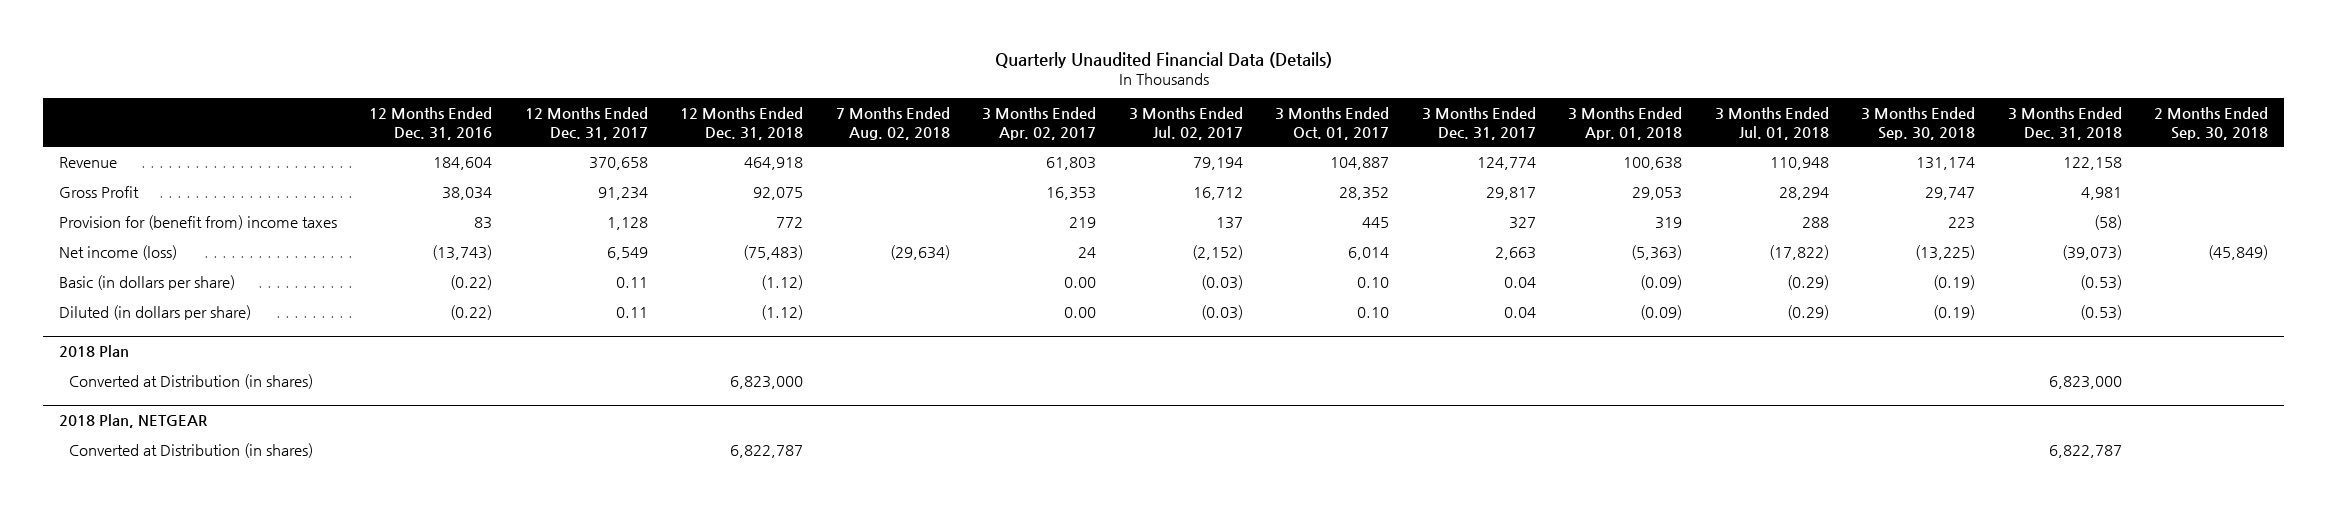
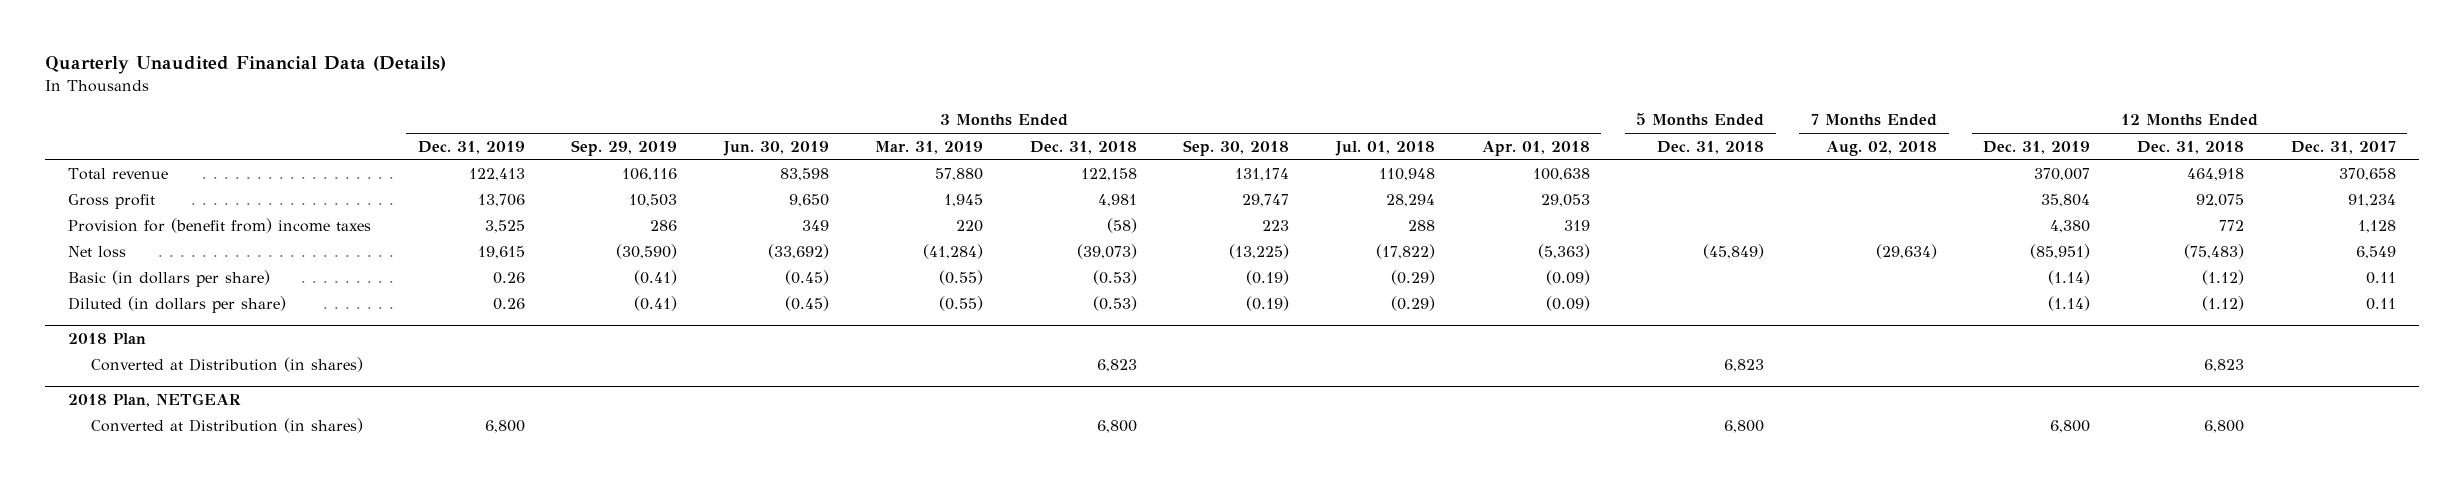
- | 12 Months Ended Dec. 31, 2016 | 12 Months Ended Dec. 31, 2017 | 12 Months Ended Dec. 31, 2018 | 7 Months Ended Aug. 02, 2018 | 3 Months Ended Apr. 02, 2017 | 3 Months Ended Jul. 02, 2017 | 3 Months Ended Oct. 01, 2017 | 3 Months Ended Dec. 31, 2017 | 3 Months Ended Apr. 01, 2018 | 3 Months Ended Jul. 01, 2018 | 3 Months Ended Sep. 30, 2018 | 3 Months Ended Dec. 31, 2018 | 2 Months Ended Sep. 30, 2018
+ | 3 Months Ended Dec. 31, 2019 | 3 Months Ended Sep. 29, 2019 | 3 Months Ended Jun. 30, 2019 | 3 Months Ended Mar. 31, 2019 | 3 Months Ended Dec. 31, 2018 | 3 Months Ended Sep. 30, 2018 | 3 Months Ended Jul. 01, 2018 | 3 Months Ended Apr. 01, 2018 | 5 Months Ended Dec. 31, 2018 | 7 Months Ended Aug. 02, 2018 | 12 Months Ended Dec. 31, 2019 | 12 Months Ended Dec. 31, 2018 | 12 Months Ended Dec. 31, 2017
- Revenue | 184,604 | 370,658 | 464,918 | | 61,803 | 79,194 | 104,887 | 124,774 | 100,638 | 110,948 | 131,174 | 122,158 |
- Gross Profit | 38,034 | 91,234 | 92,075 | | 16,353 | 16,712 | 28,352 | 29,817 | 29,053 | 28,294 | 29,747 | 4,981 |
+ Total revenue | 122,413 | 106,116 | 83,598 | 57,880 | 122,158 | 131,174 | 110,948 | 100,638 | | | 370,007 | 464,918 | 370,658
+ Gross profit | 13,706 | 10,503 | 9,650 | 1,945 | 4,981 | 29,747 | 28,294 | 29,053 | | | 35,804 | 92,075 | 91,234
- Net income (loss) | (13,743) | 6,549 | (75,483) | (29,634) | 24 | (2,152) | 6,014 | 2,663 | (5,363) | (17,822) | (13,225) | (39,073) | (45,849)
+ Net loss | 19,615 | (30,590) | (33,692) | (41,284) | (39,073) | (13,225) | (17,822) | (5,363) | (45,849) | (29,634) | (85,951) | (75,483) | 6,549
@ 2018 Plan
- Converted at Distribution (in shares) | | | 6,823,000 | | | | | | | | | 6,823,000 |
+ Converted at Distribution (in shares) | | | | | 6,823 | | | | 6,823 | | | 6,823 |
@ 2018 Plan, NETGEAR
- Converted at Distribution (in shares) | | | 6,822,787 | | | | | | | | | 6,822,787 |
+ Converted at Distribution (in shares) | 6,800 | | | | 6,800 | | | | 6,800 | | 6,800 | 6,800 |

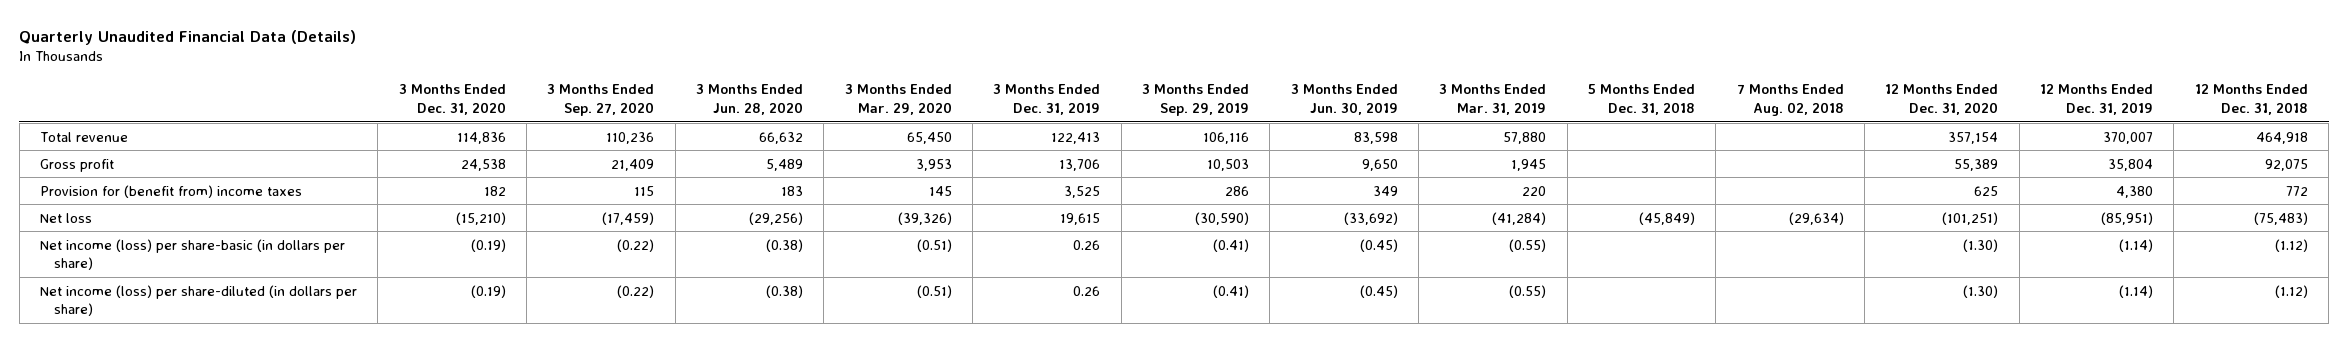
- | 3 Months Ended Dec. 31, 2019 | 3 Months Ended Sep. 29, 2019 | 3 Months Ended Jun. 30, 2019 | 3 Months Ended Mar. 31, 2019 | 3 Months Ended Dec. 31, 2018 | 3 Months Ended Sep. 30, 2018 | 3 Months Ended Jul. 01, 2018 | 3 Months Ended Apr. 01, 2018 | 5 Months Ended Dec. 31, 2018 | 7 Months Ended Aug. 02, 2018 | 12 Months Ended Dec. 31, 2019 | 12 Months Ended Dec. 31, 2018 | 12 Months Ended Dec. 31, 2017
+ | 3 Months Ended Dec. 31, 2020 | 3 Months Ended Sep. 27, 2020 | 3 Months Ended Jun. 28, 2020 | 3 Months Ended Mar. 29, 2020 | 3 Months Ended Dec. 31, 2019 | 3 Months Ended Sep. 29, 2019 | 3 Months Ended Jun. 30, 2019 | 3 Months Ended Mar. 31, 2019 | 5 Months Ended Dec. 31, 2018 | 7 Months Ended Aug. 02, 2018 | 12 Months Ended Dec. 31, 2020 | 12 Months Ended Dec. 31, 2019 | 12 Months Ended Dec. 31, 2018
- Basic (in dollars per share) | 0.26 | (0.41) | (0.45) | (0.55) | (0.53) | (0.19) | (0.29) | (0.09) | | | (1.14) | (1.12) | 0.11
- Diluted (in dollars per share) | 0.26 | (0.41) | (0.45) | (0.55) | (0.53) | (0.19) | (0.29) | (0.09) | | | (1.14) | (1.12) | 0.11
- 2018 Plan
- Converted at Distribution (in shares) | | | | | 6,823 | | | | 6,823 | | | 6,823 |
- 2018 Plan, NETGEAR
- Converted at Distribution (in shares) | 6,800 | | | | 6,800 | | | | 6,800 | | 6,800 | 6,800 |
+ Net income (loss) per share-basic (in dollars per share) | (0.19) | (0.22) | (0.38) | (0.51) | 0.26 | (0.41) | (0.45) | (0.55) | | | (1.30) | (1.14) | (1.12)
+ Net income (loss) per share-diluted (in dollars per share) | (0.19) | (0.22) | (0.38) | (0.51) | 0.26 | (0.41) | (0.45) | (0.55) | | | (1.30) | (1.14) | (1.12)

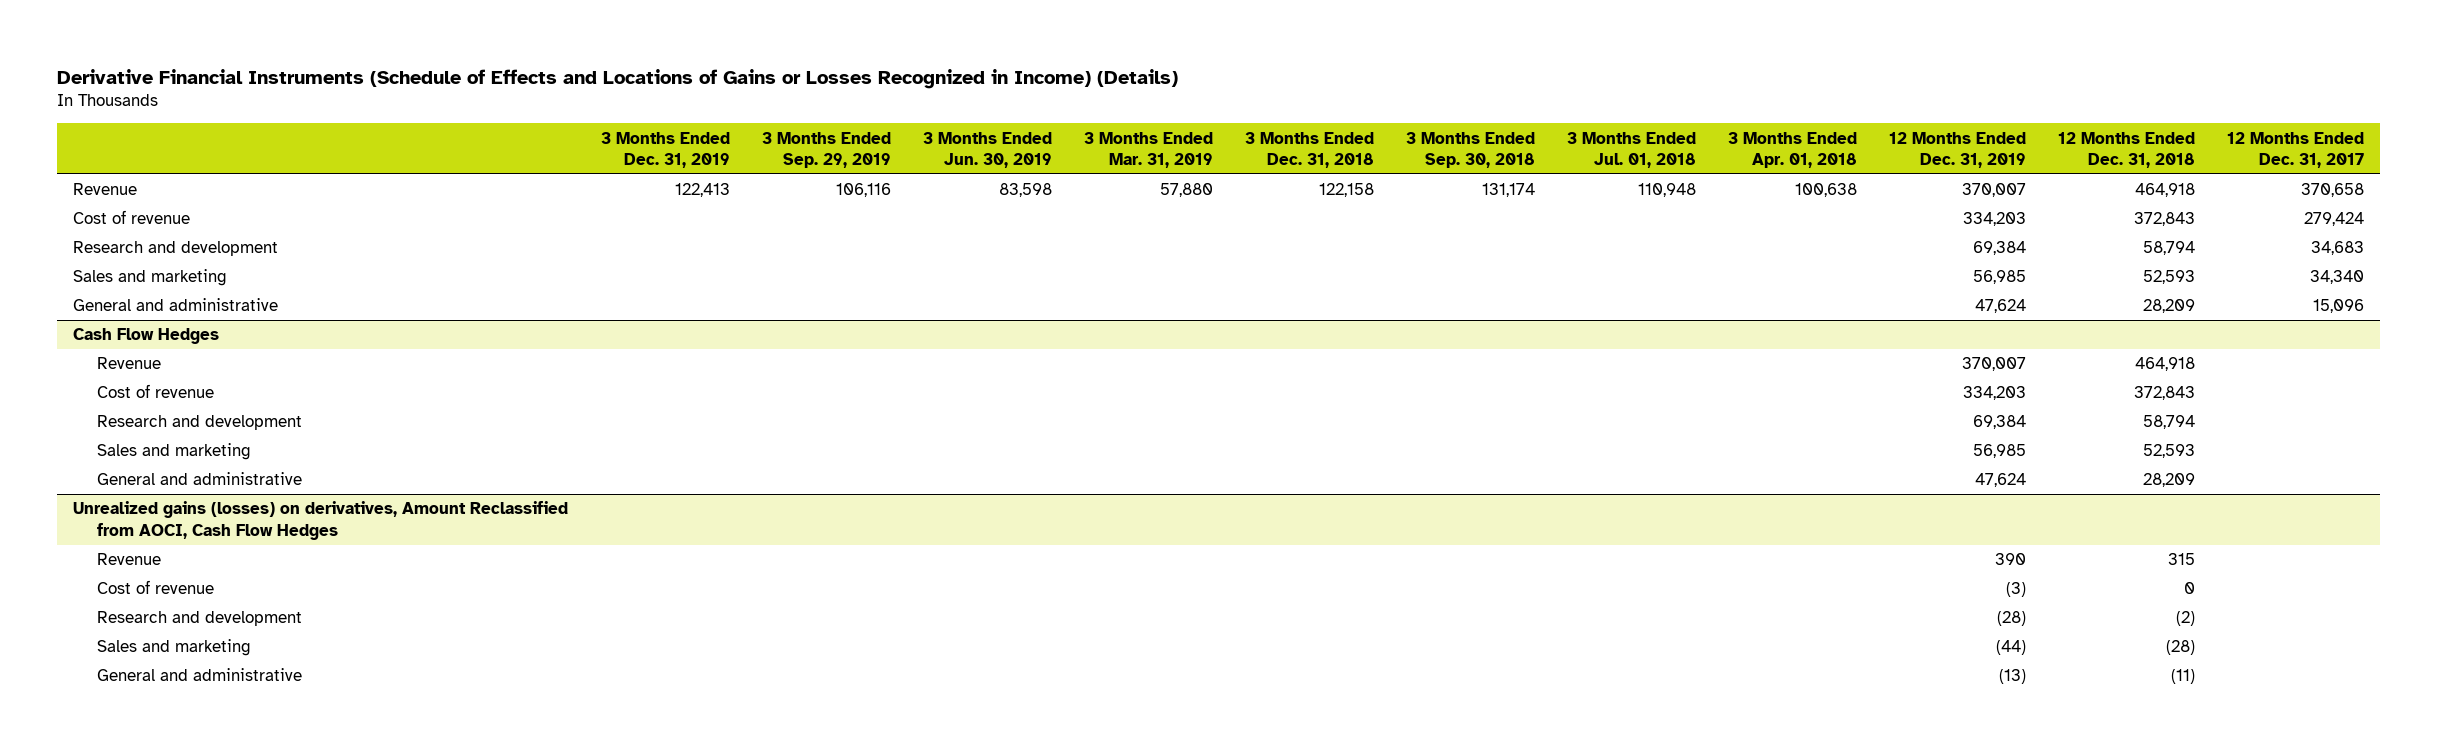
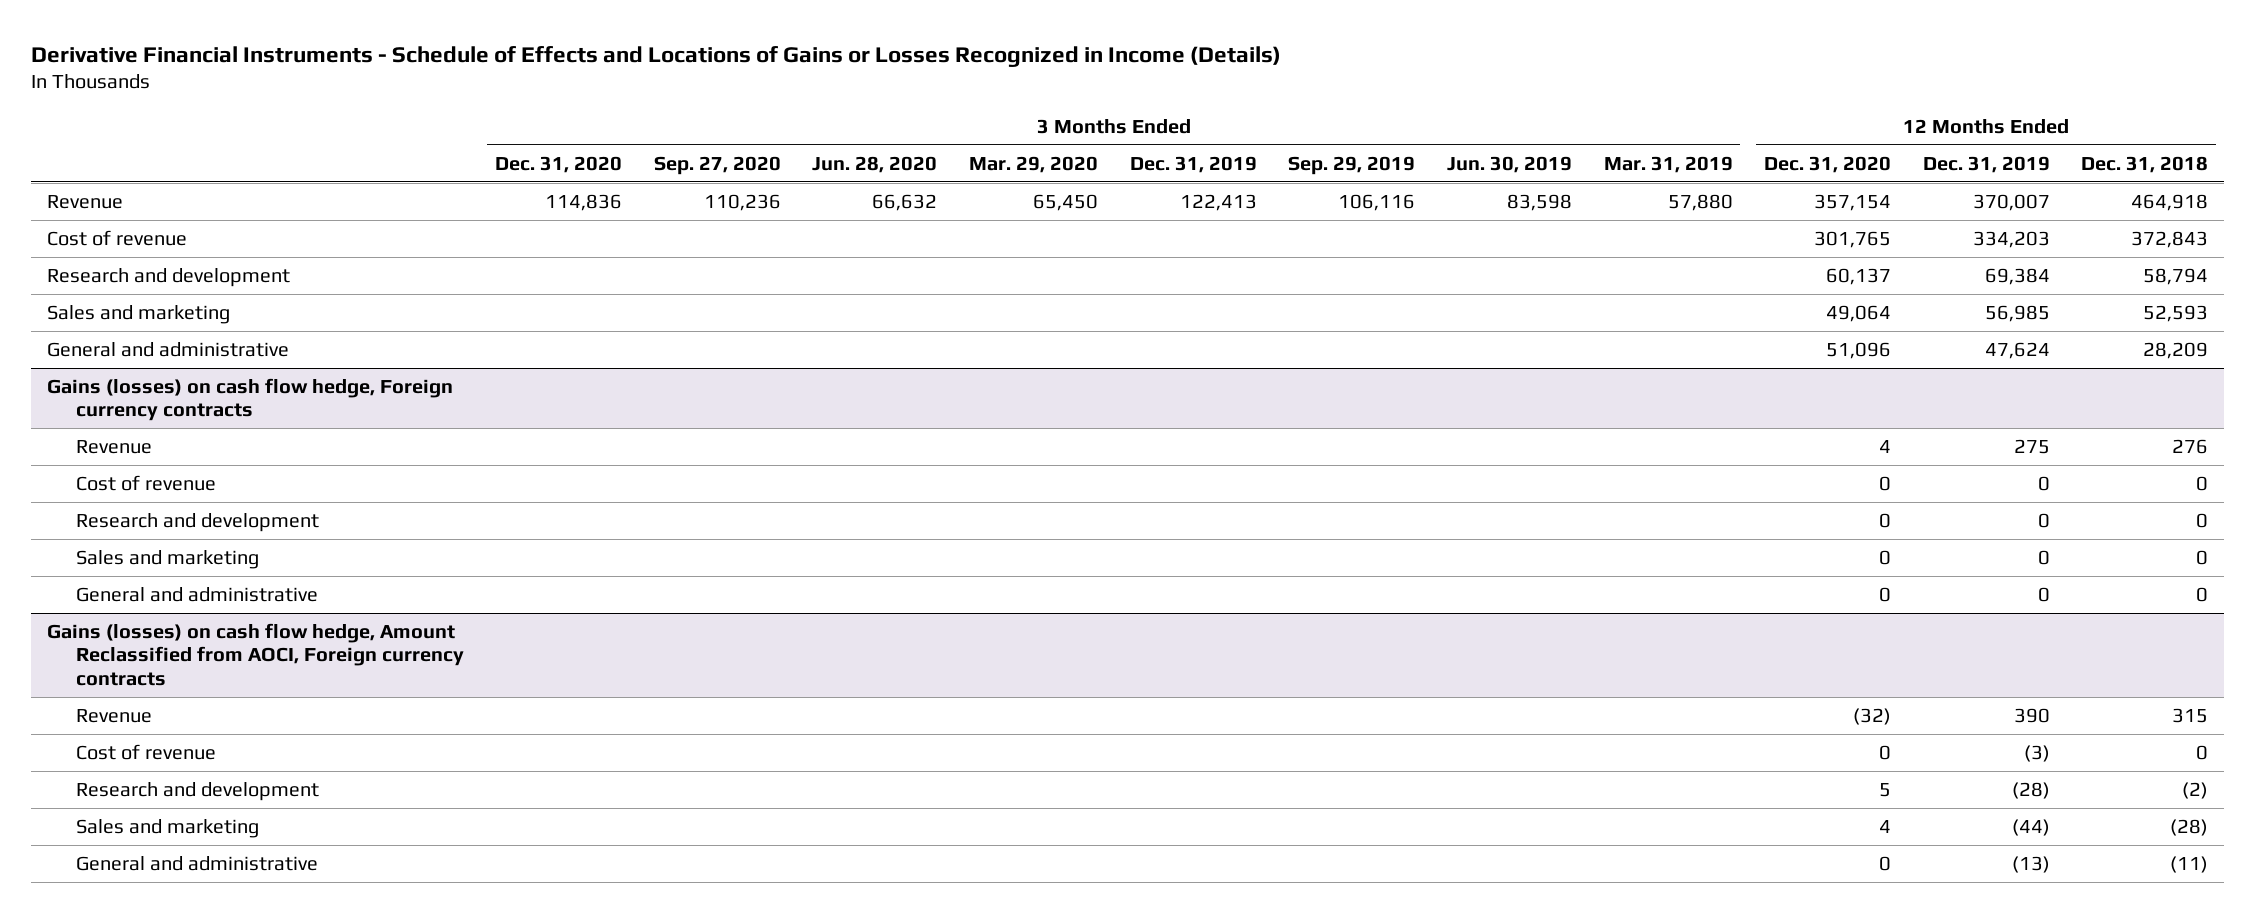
- Derivative Financial Instruments (Schedule of Effects and Locations of Gains or Losses Recognized in Income) (Details)
+ Derivative Financial Instruments - Schedule of Effects and Locations of Gains or Losses Recognized in Income (Details)
- | 3 Months Ended Dec. 31, 2019 | 3 Months Ended Sep. 29, 2019 | 3 Months Ended Jun. 30, 2019 | 3 Months Ended Mar. 31, 2019 | 3 Months Ended Dec. 31, 2018 | 3 Months Ended Sep. 30, 2018 | 3 Months Ended Jul. 01, 2018 | 3 Months Ended Apr. 01, 2018 | 12 Months Ended Dec. 31, 2019 | 12 Months Ended Dec. 31, 2018 | 12 Months Ended Dec. 31, 2017
+ | 3 Months Ended Dec. 31, 2020 | 3 Months Ended Sep. 27, 2020 | 3 Months Ended Jun. 28, 2020 | 3 Months Ended Mar. 29, 2020 | 3 Months Ended Dec. 31, 2019 | 3 Months Ended Sep. 29, 2019 | 3 Months Ended Jun. 30, 2019 | 3 Months Ended Mar. 31, 2019 | 12 Months Ended Dec. 31, 2020 | 12 Months Ended Dec. 31, 2019 | 12 Months Ended Dec. 31, 2018
- Cash Flow Hedges
- Revenue | | | | | | | | | 370,007 | 464,918 |
- Cost of revenue | | | | | | | | | 334,203 | 372,843 |
- Research and development | | | | | | | | | 69,384 | 58,794 |
- Sales and marketing | | | | | | | | | 56,985 | 52,593 |
- General and administrative | | | | | | | | | 47,624 | 28,209 |
- Unrealized gains (losses) on derivatives, Amount Reclassified from AOCI, Cash Flow Hedges
+ Gains (losses) on cash flow hedge, Foreign currency contracts
+ Revenue | | | | | | | | | 4 | 275 | 276
+ Cost of revenue | | | | | | | | | 0 | 0 | 0
+ Research and development | | | | | | | | | 0 | 0 | 0
+ Sales and marketing | | | | | | | | | 0 | 0 | 0
+ General and administrative | | | | | | | | | 0 | 0 | 0
+ Gains (losses) on cash flow hedge, Amount Reclassified from AOCI, Foreign currency contracts

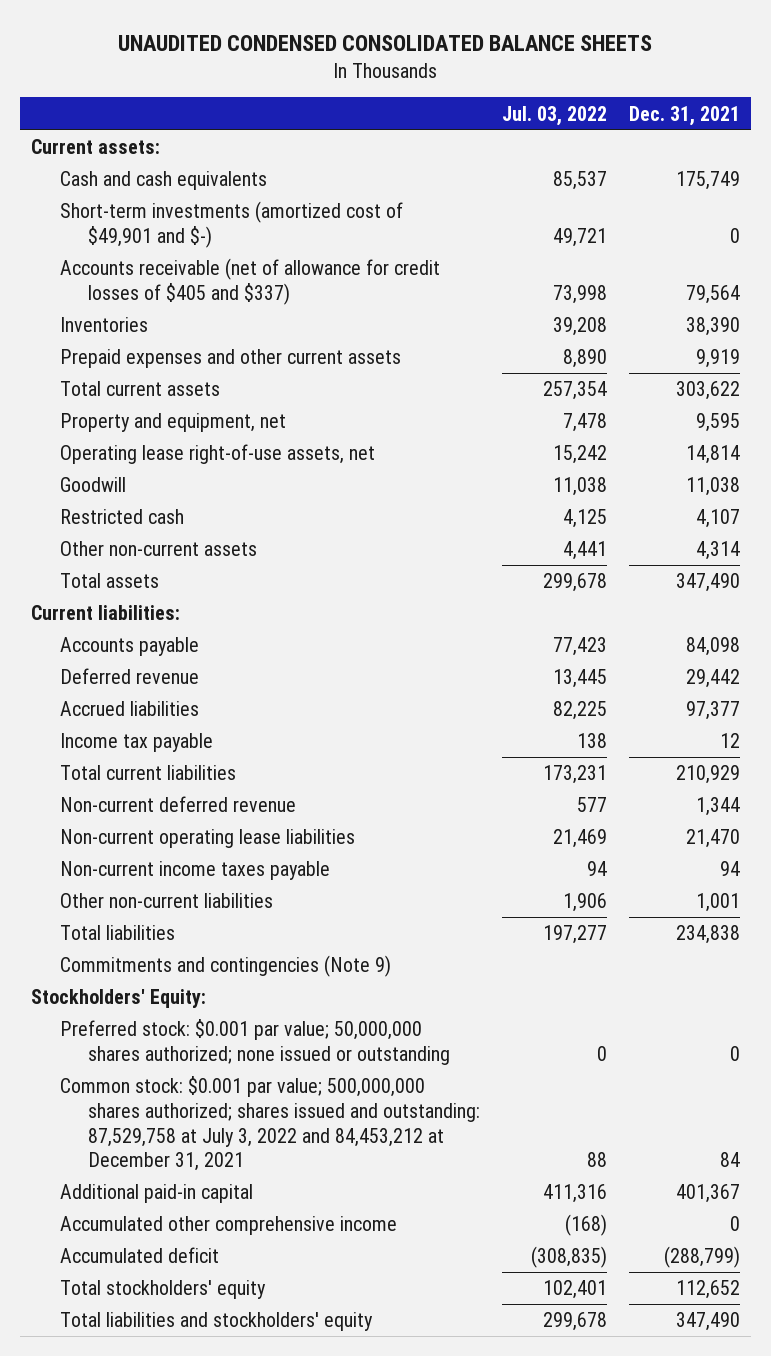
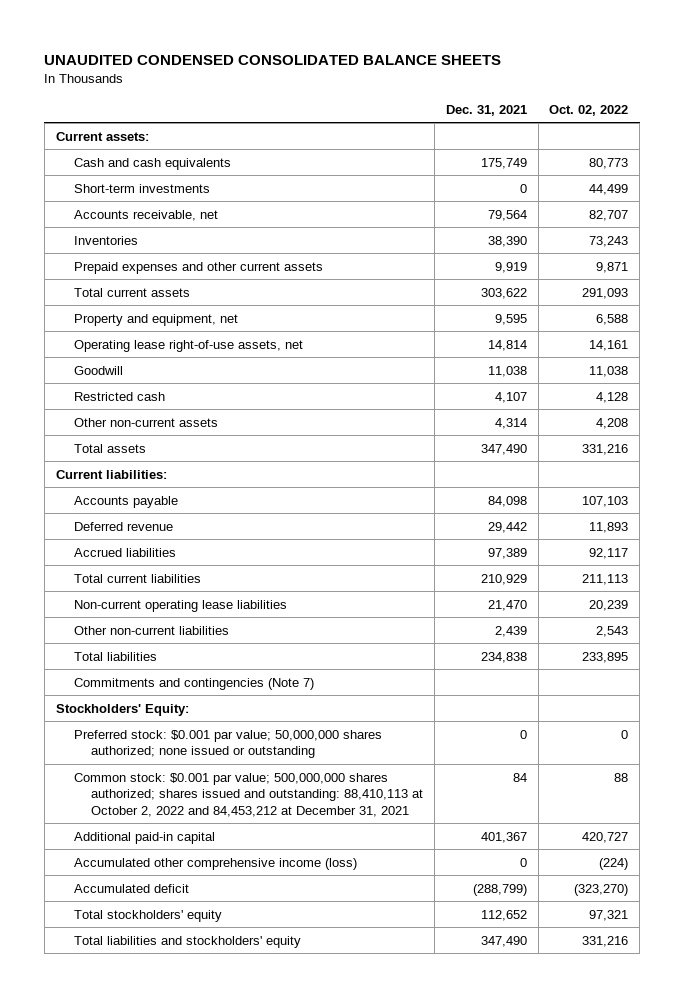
- | Jul. 03, 2022 | Dec. 31, 2021
+ | Dec. 31, 2021 | Oct. 02, 2022
- Short-term investments (amortized cost of $49,901 and $-) | 49,721 | 0
- Accounts receivable (net of allowance for credit losses of $405 and $337) | 73,998 | 79,564
+ Short-term investments | 0 | 44,499
+ Accounts receivable, net | 79,564 | 82,707
- Accrued liabilities | 82,225 | 97,377
- Income tax payable | 138 | 12
+ Accrued liabilities | 97,389 | 92,117
- Non-current deferred revenue | 577 | 1,344
- Non-current income taxes payable | 94 | 94
- Other non-current liabilities | 1,906 | 1,001
+ Other non-current liabilities | 2,439 | 2,543
- Commitments and contingencies (Note 9)
+ Commitments and contingencies (Note 7)
- Common stock: $0.001 par value; 500,000,000 shares authorized; shares issued and outstanding: 87,529,758 at July 3, 2022 and 84,453,212 at December 31, 2021 | 88 | 84
+ Common stock: $0.001 par value; 500,000,000 shares authorized; shares issued and outstanding: 88,410,113 at October 2, 2022 and 84,453,212 at December 31, 2021 | 84 | 88
- Accumulated other comprehensive income | (168) | 0
+ Accumulated other comprehensive income (loss) | 0 | (224)

